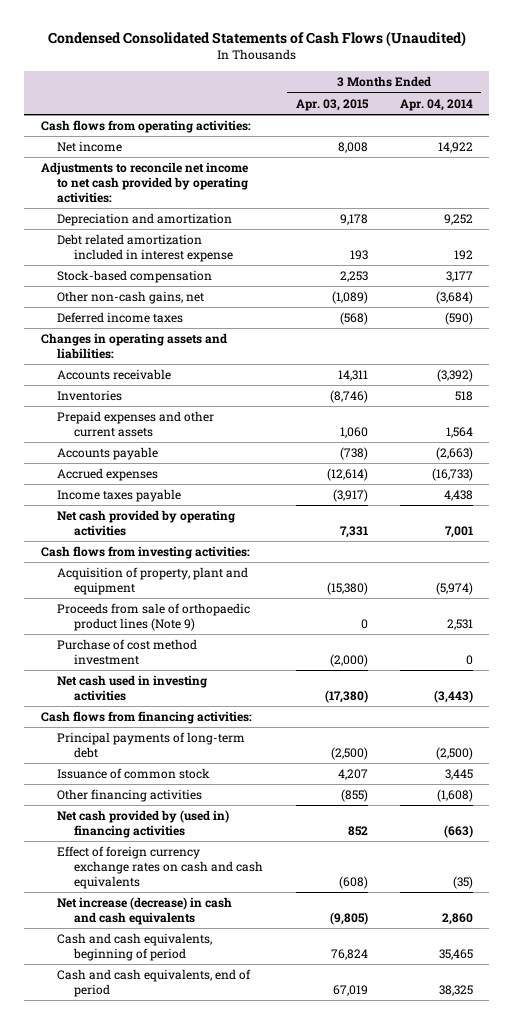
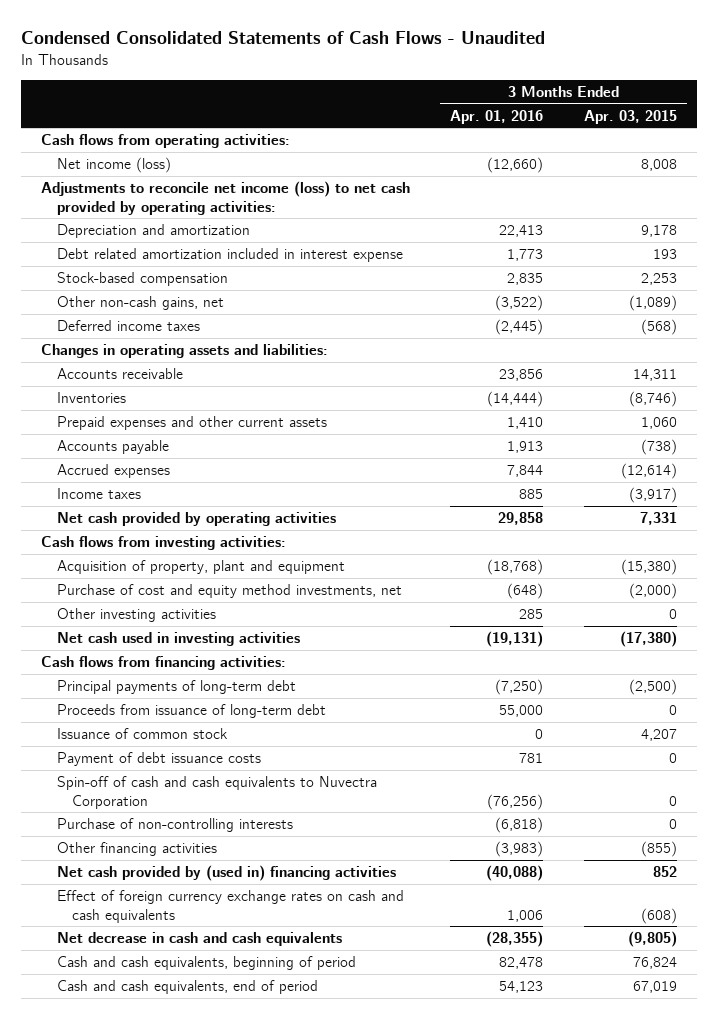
- Condensed Consolidated Statements of Cash Flows (Unaudited)
+ Condensed Consolidated Statements of Cash Flows - Unaudited
- | 3 Months Ended Apr. 03, 2015 | 3 Months Ended Apr. 04, 2014
+ | 3 Months Ended Apr. 01, 2016 | 3 Months Ended Apr. 03, 2015
- Net income | 8,008 | 14,922
- Adjustments to reconcile net income to net cash provided by operating activities:
+ Net income (loss) | (12,660) | 8,008
+ Adjustments to reconcile net income (loss) to net cash provided by operating activities:
- Income taxes payable | (3,917) | 4,438
+ Income taxes | 885 | (3,917)
- Proceeds from sale of orthopaedic product lines (Note 9) | 0 | 2,531
- Purchase of cost method investment | (2,000) | 0
+ Purchase of cost and equity method investments, net | (648) | (2,000)
+ Other investing activities | 285 | 0
+ Proceeds from issuance of long-term debt | 55,000 | 0
+ Payment of debt issuance costs | 781 | 0
+ Spin-off of cash and cash equivalents to Nuvectra Corporation | (76,256) | 0
+ Purchase of non-controlling interests | (6,818) | 0
- Net increase (decrease) in cash and cash equivalents | (9,805) | 2,860
+ Net decrease in cash and cash equivalents | (28,355) | (9,805)

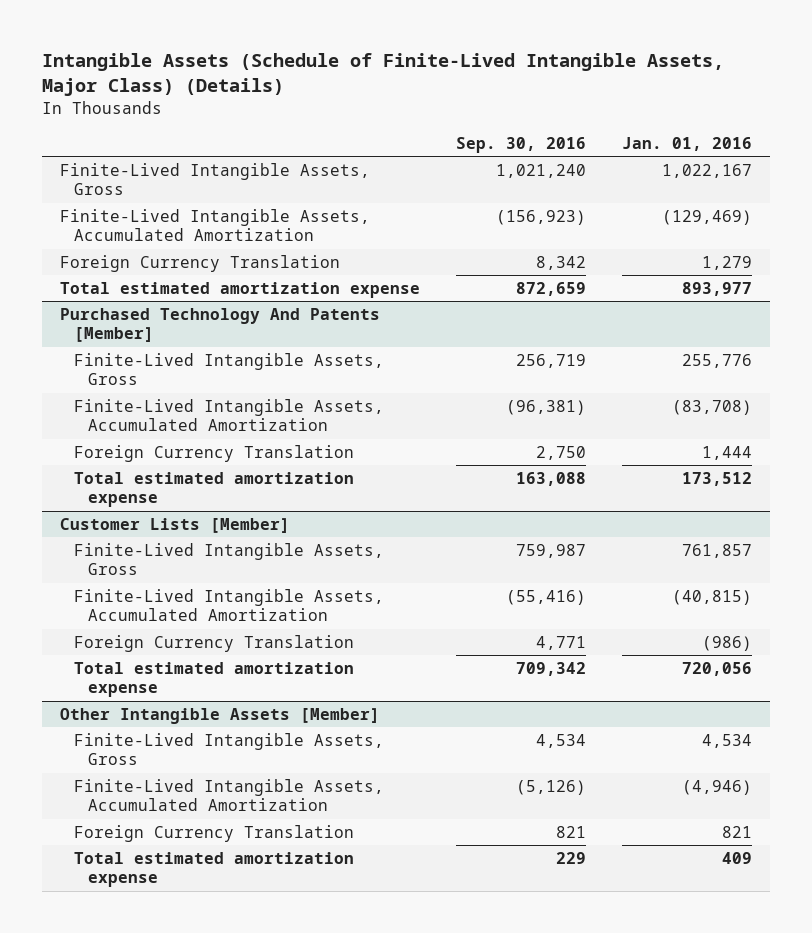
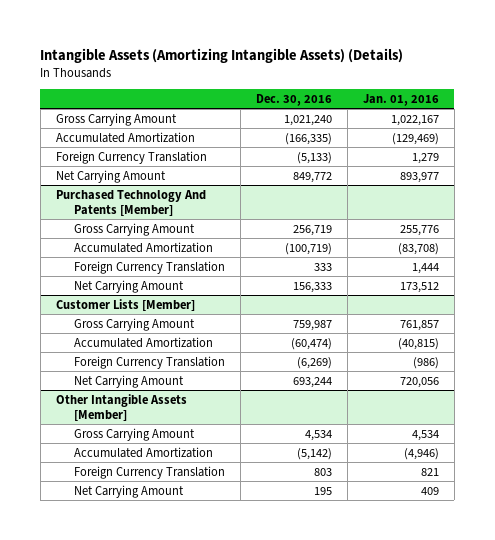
- Intangible Assets (Schedule of Finite-Lived Intangible Assets, Major Class) (Details)
+ Intangible Assets (Amortizing Intangible Assets) (Details)
- | Sep. 30, 2016 | Jan. 01, 2016
+ | Dec. 30, 2016 | Jan. 01, 2016
- Finite-Lived Intangible Assets, Gross | 1,021,240 | 1,022,167
- Finite-Lived Intangible Assets, Accumulated Amortization | (156,923) | (129,469)
+ Gross Carrying Amount | 1,021,240 | 1,022,167
+ Accumulated Amortization | (166,335) | (129,469)
- Total estimated amortization expense | 872,659 | 893,977
+ Net Carrying Amount | 849,772 | 893,977
@ Purchased Technology And Patents [Member]
- Finite-Lived Intangible Assets, Gross | 256,719 | 255,776
- Finite-Lived Intangible Assets, Accumulated Amortization | (96,381) | (83,708)
+ Gross Carrying Amount | 256,719 | 255,776
+ Accumulated Amortization | (100,719) | (83,708)
- Total estimated amortization expense | 163,088 | 173,512
+ Net Carrying Amount | 156,333 | 173,512
@ Customer Lists [Member]
- Finite-Lived Intangible Assets, Gross | 759,987 | 761,857
- Finite-Lived Intangible Assets, Accumulated Amortization | (55,416) | (40,815)
+ Gross Carrying Amount | 759,987 | 761,857
+ Accumulated Amortization | (60,474) | (40,815)
- Total estimated amortization expense | 709,342 | 720,056
+ Net Carrying Amount | 693,244 | 720,056
@ Other Intangible Assets [Member]
- Finite-Lived Intangible Assets, Gross | 4,534 | 4,534
- Finite-Lived Intangible Assets, Accumulated Amortization | (5,126) | (4,946)
+ Gross Carrying Amount | 4,534 | 4,534
+ Accumulated Amortization | (5,142) | (4,946)
- Total estimated amortization expense | 229 | 409
+ Net Carrying Amount | 195 | 409

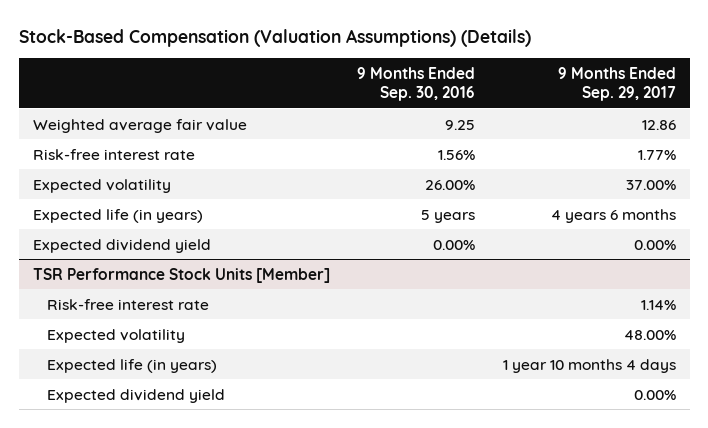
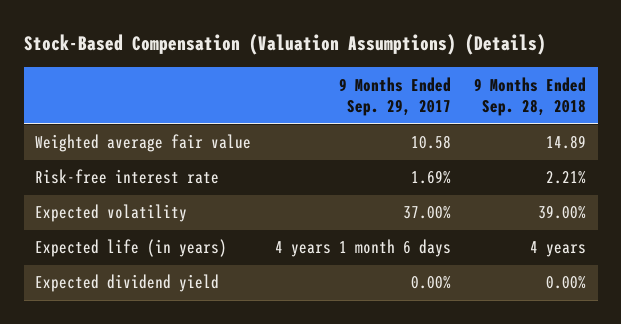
- | 9 Months Ended Sep. 30, 2016 | 9 Months Ended Sep. 29, 2017
+ | 9 Months Ended Sep. 29, 2017 | 9 Months Ended Sep. 28, 2018
- Weighted average fair value | 9.25 | 12.86
- Risk-free interest rate | 1.56% | 1.77%
+ Weighted average fair value | 10.58 | 14.89
+ Risk-free interest rate | 1.69% | 2.21%
- Expected life (in years) | 5 years | 4 years 6 months
- Expected dividend yield | 0.00% | 0.00%
- TSR Performance Stock Units [Member]
- Risk-free interest rate | | 1.14%
- Expected volatility | | 48.00%
- Expected life (in years) | | 1 year 10 months 4 days
+ Expected life (in years) | 4 years 1 month 6 days | 4 years

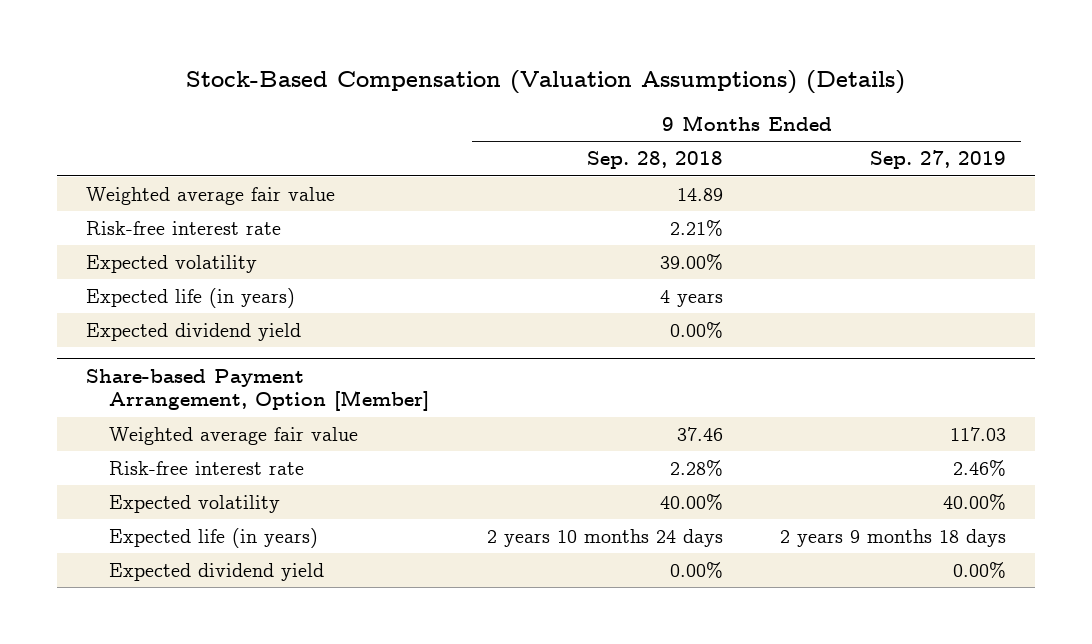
- | 9 Months Ended Sep. 29, 2017 | 9 Months Ended Sep. 28, 2018
+ | 9 Months Ended Sep. 28, 2018 | 9 Months Ended Sep. 27, 2019
+ Share-based Payment Arrangement, Option [Member]
+ Weighted average fair value | 37.46 | 117.03
+ Risk-free interest rate | 2.28% | 2.46%
+ Expected volatility | 40.00% | 40.00%
+ Expected life (in years) | 2 years 10 months 24 days | 2 years 9 months 18 days
+ Expected dividend yield | 0.00% | 0.00%

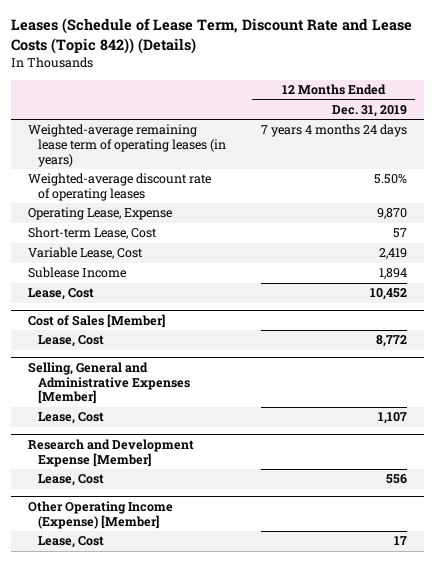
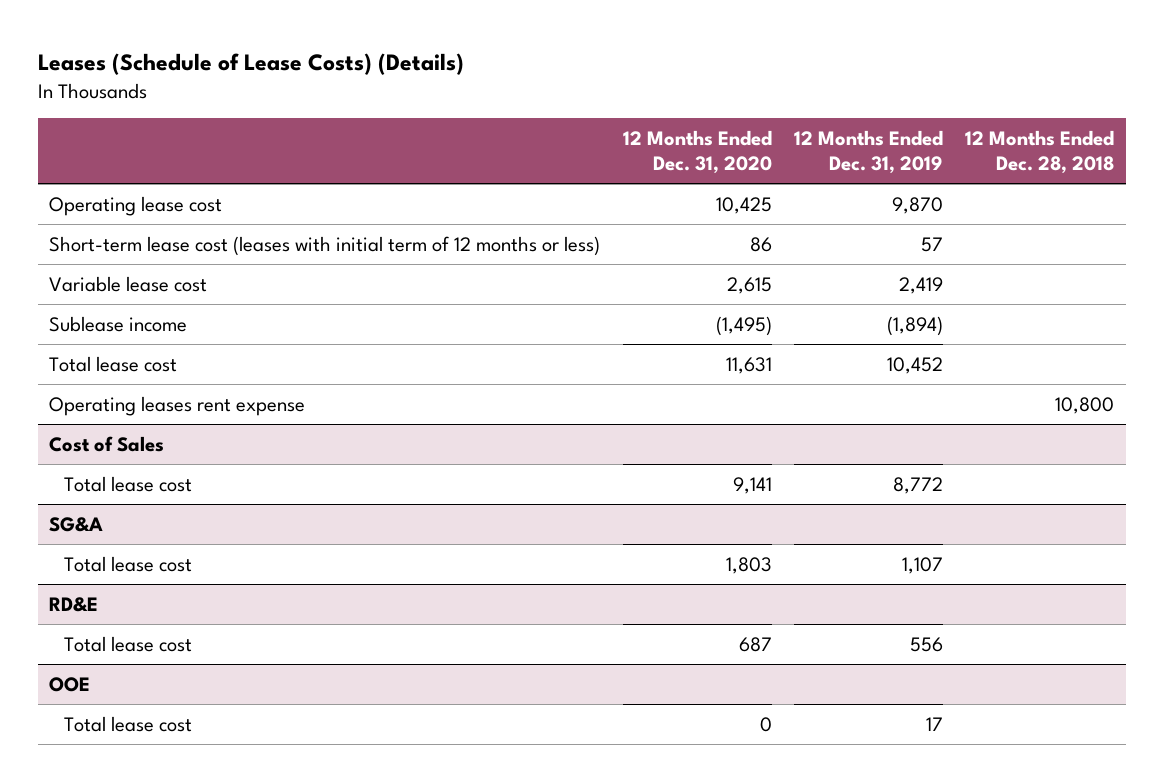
- Leases (Schedule of Lease Term, Discount Rate and Lease Costs (Topic 842)) (Details)
+ Leases (Schedule of Lease Costs) (Details)
- | 12 Months Ended Dec. 31, 2019
+ | 12 Months Ended Dec. 31, 2020 | 12 Months Ended Dec. 31, 2019 | 12 Months Ended Dec. 28, 2018
- Weighted-average remaining lease term of operating leases (in years) | 7 years 4 months 24 days
- Weighted-average discount rate of operating leases | 5.50%
- Operating Lease, Expense | 9,870
- Short-term Lease, Cost | 57
- Variable Lease, Cost | 2,419
- Sublease Income | 1,894
- Lease, Cost | 10,452
- Cost of Sales [Member]
- Lease, Cost | 8,772
- Selling, General and Administrative Expenses [Member]
- Lease, Cost | 1,107
- Research and Development Expense [Member]
- Lease, Cost | 556
- Other Operating Income (Expense) [Member]
- Lease, Cost | 17
+ Operating lease cost | 10,425 | 9,870 |
+ Short-term lease cost (leases with initial term of 12 months or less) | 86 | 57 |
+ Variable lease cost | 2,615 | 2,419 |
+ Sublease income | (1,495) | (1,894) |
+ Total lease cost | 11,631 | 10,452 |
+ Operating leases rent expense | | | 10,800
+ Cost of Sales
+ Total lease cost | 9,141 | 8,772 |
+ SG&A
+ Total lease cost | 1,803 | 1,107 |
+ RD&E
+ Total lease cost | 687 | 556 |
+ OOE
+ Total lease cost | 0 | 17 |

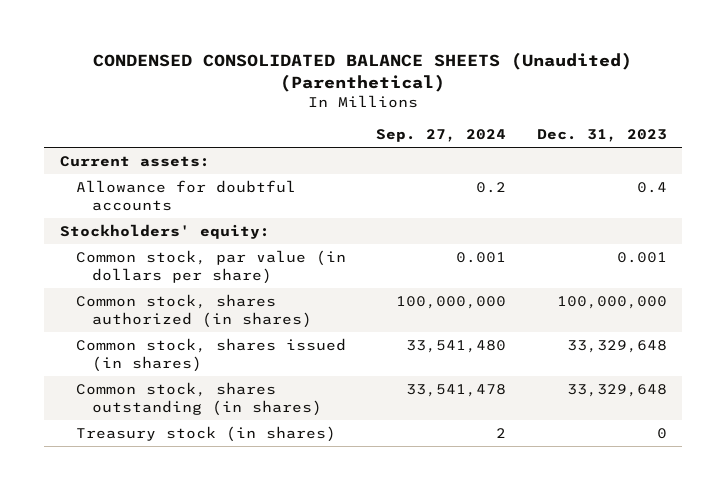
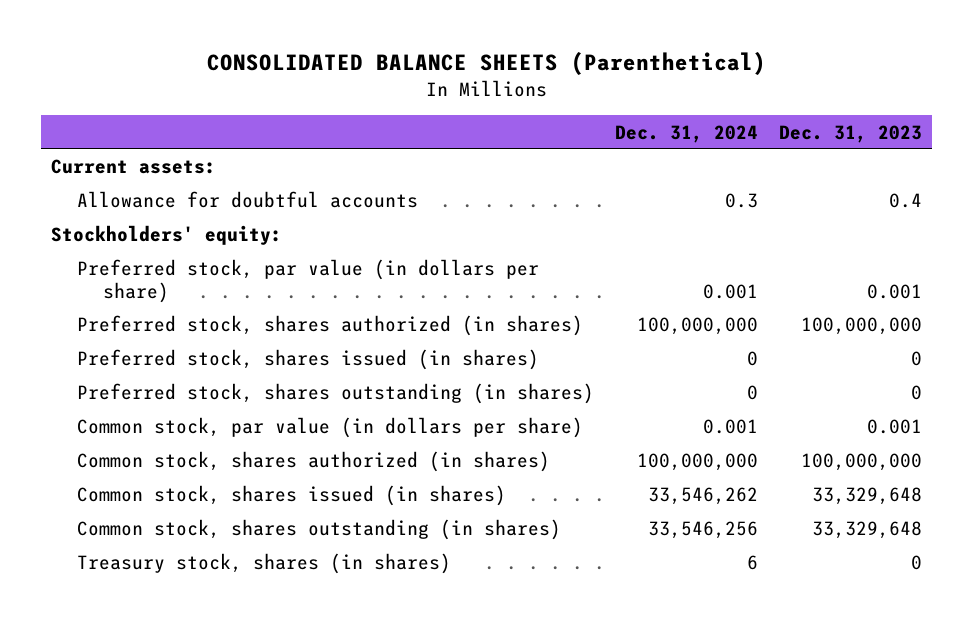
- CONDENSED CONSOLIDATED BALANCE SHEETS (Unaudited) (Parenthetical)
+ CONSOLIDATED BALANCE SHEETS (Parenthetical)
- | Sep. 27, 2024 | Dec. 31, 2023
+ | Dec. 31, 2024 | Dec. 31, 2023
+ Preferred stock, par value (in dollars per share) | 0.001 | 0.001
+ Preferred stock, shares authorized (in shares) | 100,000,000 | 100,000,000
+ Preferred stock, shares issued (in shares) | 0 | 0
+ Preferred stock, shares outstanding (in shares) | 0 | 0
- Treasury stock (in shares) | 2 | 0
+ Treasury stock, shares (in shares) | 6 | 0

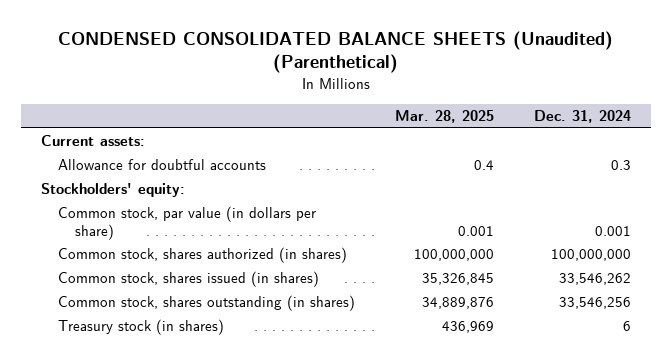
- CONSOLIDATED BALANCE SHEETS (Parenthetical)
+ CONDENSED CONSOLIDATED BALANCE SHEETS (Unaudited) (Parenthetical)
- | Dec. 31, 2024 | Dec. 31, 2023
+ | Mar. 28, 2025 | Dec. 31, 2024
- Preferred stock, par value (in dollars per share) | 0.001 | 0.001
- Preferred stock, shares authorized (in shares) | 100,000,000 | 100,000,000
- Preferred stock, shares issued (in shares) | 0 | 0
- Preferred stock, shares outstanding (in shares) | 0 | 0
- Treasury stock, shares (in shares) | 6 | 0
+ Treasury stock (in shares) | 436,969 | 6

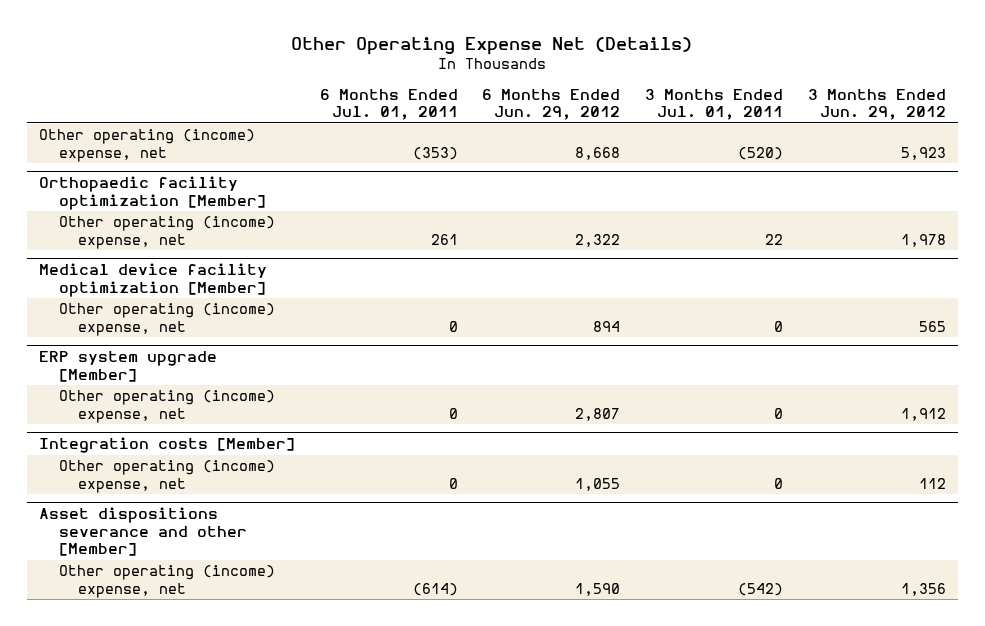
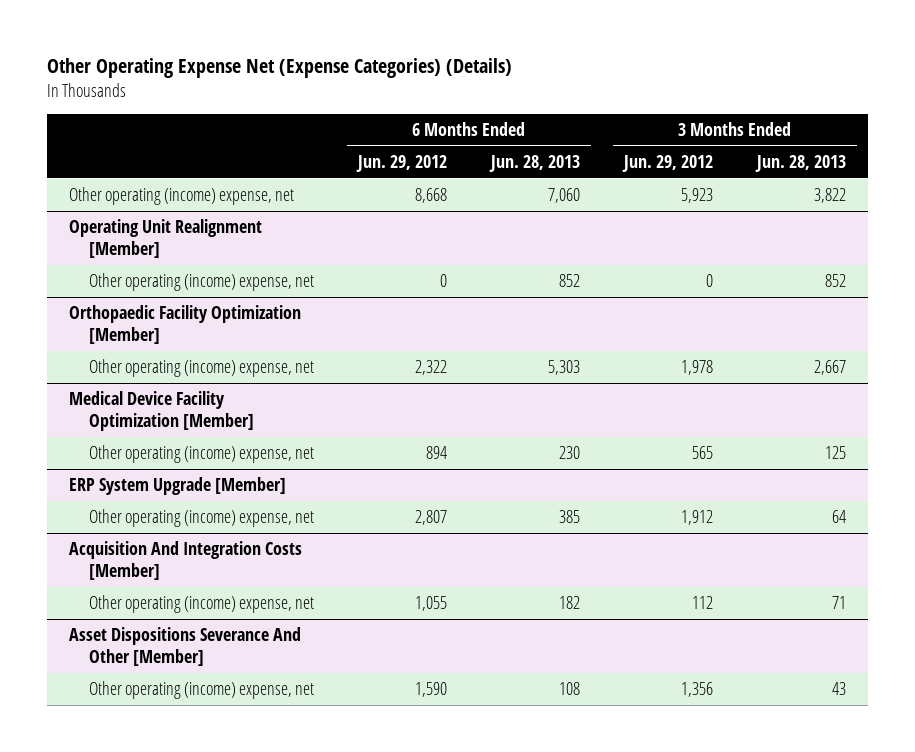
- Other Operating Expense Net (Details)
+ Other Operating Expense Net (Expense Categories) (Details)
- | 6 Months Ended Jul. 01, 2011 | 6 Months Ended Jun. 29, 2012 | 3 Months Ended Jul. 01, 2011 | 3 Months Ended Jun. 29, 2012
+ | 6 Months Ended Jun. 29, 2012 | 6 Months Ended Jun. 28, 2013 | 3 Months Ended Jun. 29, 2012 | 3 Months Ended Jun. 28, 2013
- Orthopaedic facility optimization [Member]
+ Operating Unit Realignment [Member]
+ Other operating (income) expense, net | 0 | 852 | 0 | 852
+ Orthopaedic Facility Optimization [Member]
- Medical device facility optimization [Member]
+ Medical Device Facility Optimization [Member]
- ERP system upgrade [Member]
+ ERP System Upgrade [Member]
- Integration costs [Member]
+ Acquisition And Integration Costs [Member]
- Asset dispositions severance and other [Member]
+ Asset Dispositions Severance And Other [Member]

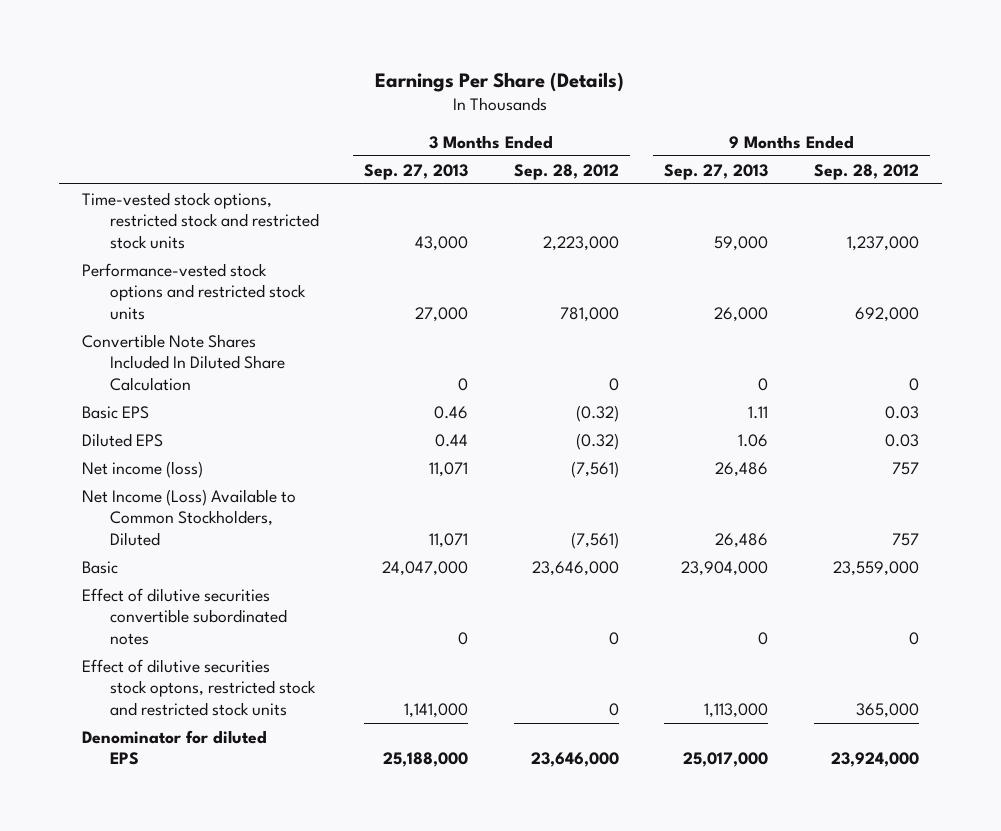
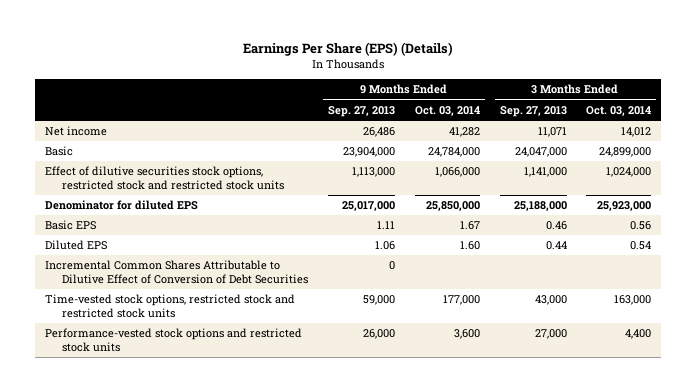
- Earnings Per Share (Details)
+ Earnings Per Share (EPS) (Details)
- | 3 Months Ended Sep. 27, 2013 | 3 Months Ended Sep. 28, 2012 | 9 Months Ended Sep. 27, 2013 | 9 Months Ended Sep. 28, 2012
+ | 9 Months Ended Sep. 27, 2013 | 9 Months Ended Oct. 03, 2014 | 3 Months Ended Sep. 27, 2013 | 3 Months Ended Oct. 03, 2014
- Convertible Note Shares Included In Diluted Share Calculation | 0 | 0 | 0 | 0
- Net income (loss) | 11,071 | (7,561) | 26,486 | 757
- Net Income (Loss) Available to Common Stockholders, Diluted | 11,071 | (7,561) | 26,486 | 757
+ Net income | 26,486 | 41,282 | 11,071 | 14,012
- Effect of dilutive securities convertible subordinated notes | 0 | 0 | 0 | 0
- Effect of dilutive securities stock optons, restricted stock and restricted stock units | 1,141,000 | 0 | 1,113,000 | 365,000
+ Effect of dilutive securities stock options, restricted stock and restricted stock units | 1,113,000 | 1,066,000 | 1,141,000 | 1,024,000
moved down: Basic EPS | 1.11 | 1.67 | 0.46 | 0.56
moved down: Diluted EPS | 1.06 | 1.60 | 0.44 | 0.54
+ Incremental Common Shares Attributable to Dilutive Effect of Conversion of Debt Securities | 0 | | |
moved down: Time-vested stock options, restricted stock and restricted stock units | 59,000 | 177,000 | 43,000 | 163,000
moved down: Performance-vested stock options and restricted stock units | 26,000 | 3,600 | 27,000 | 4,400

